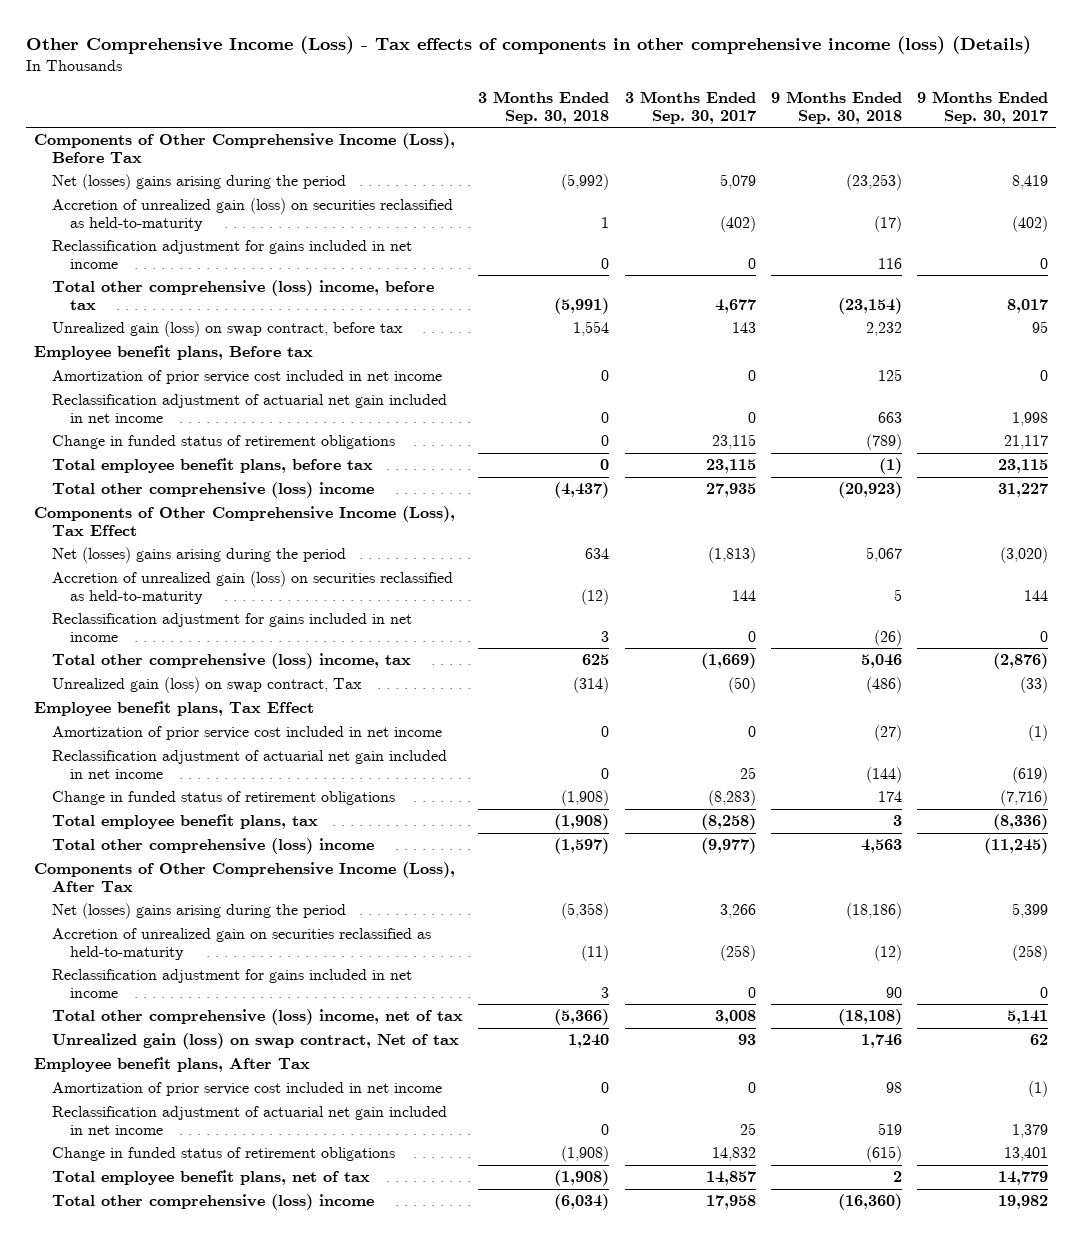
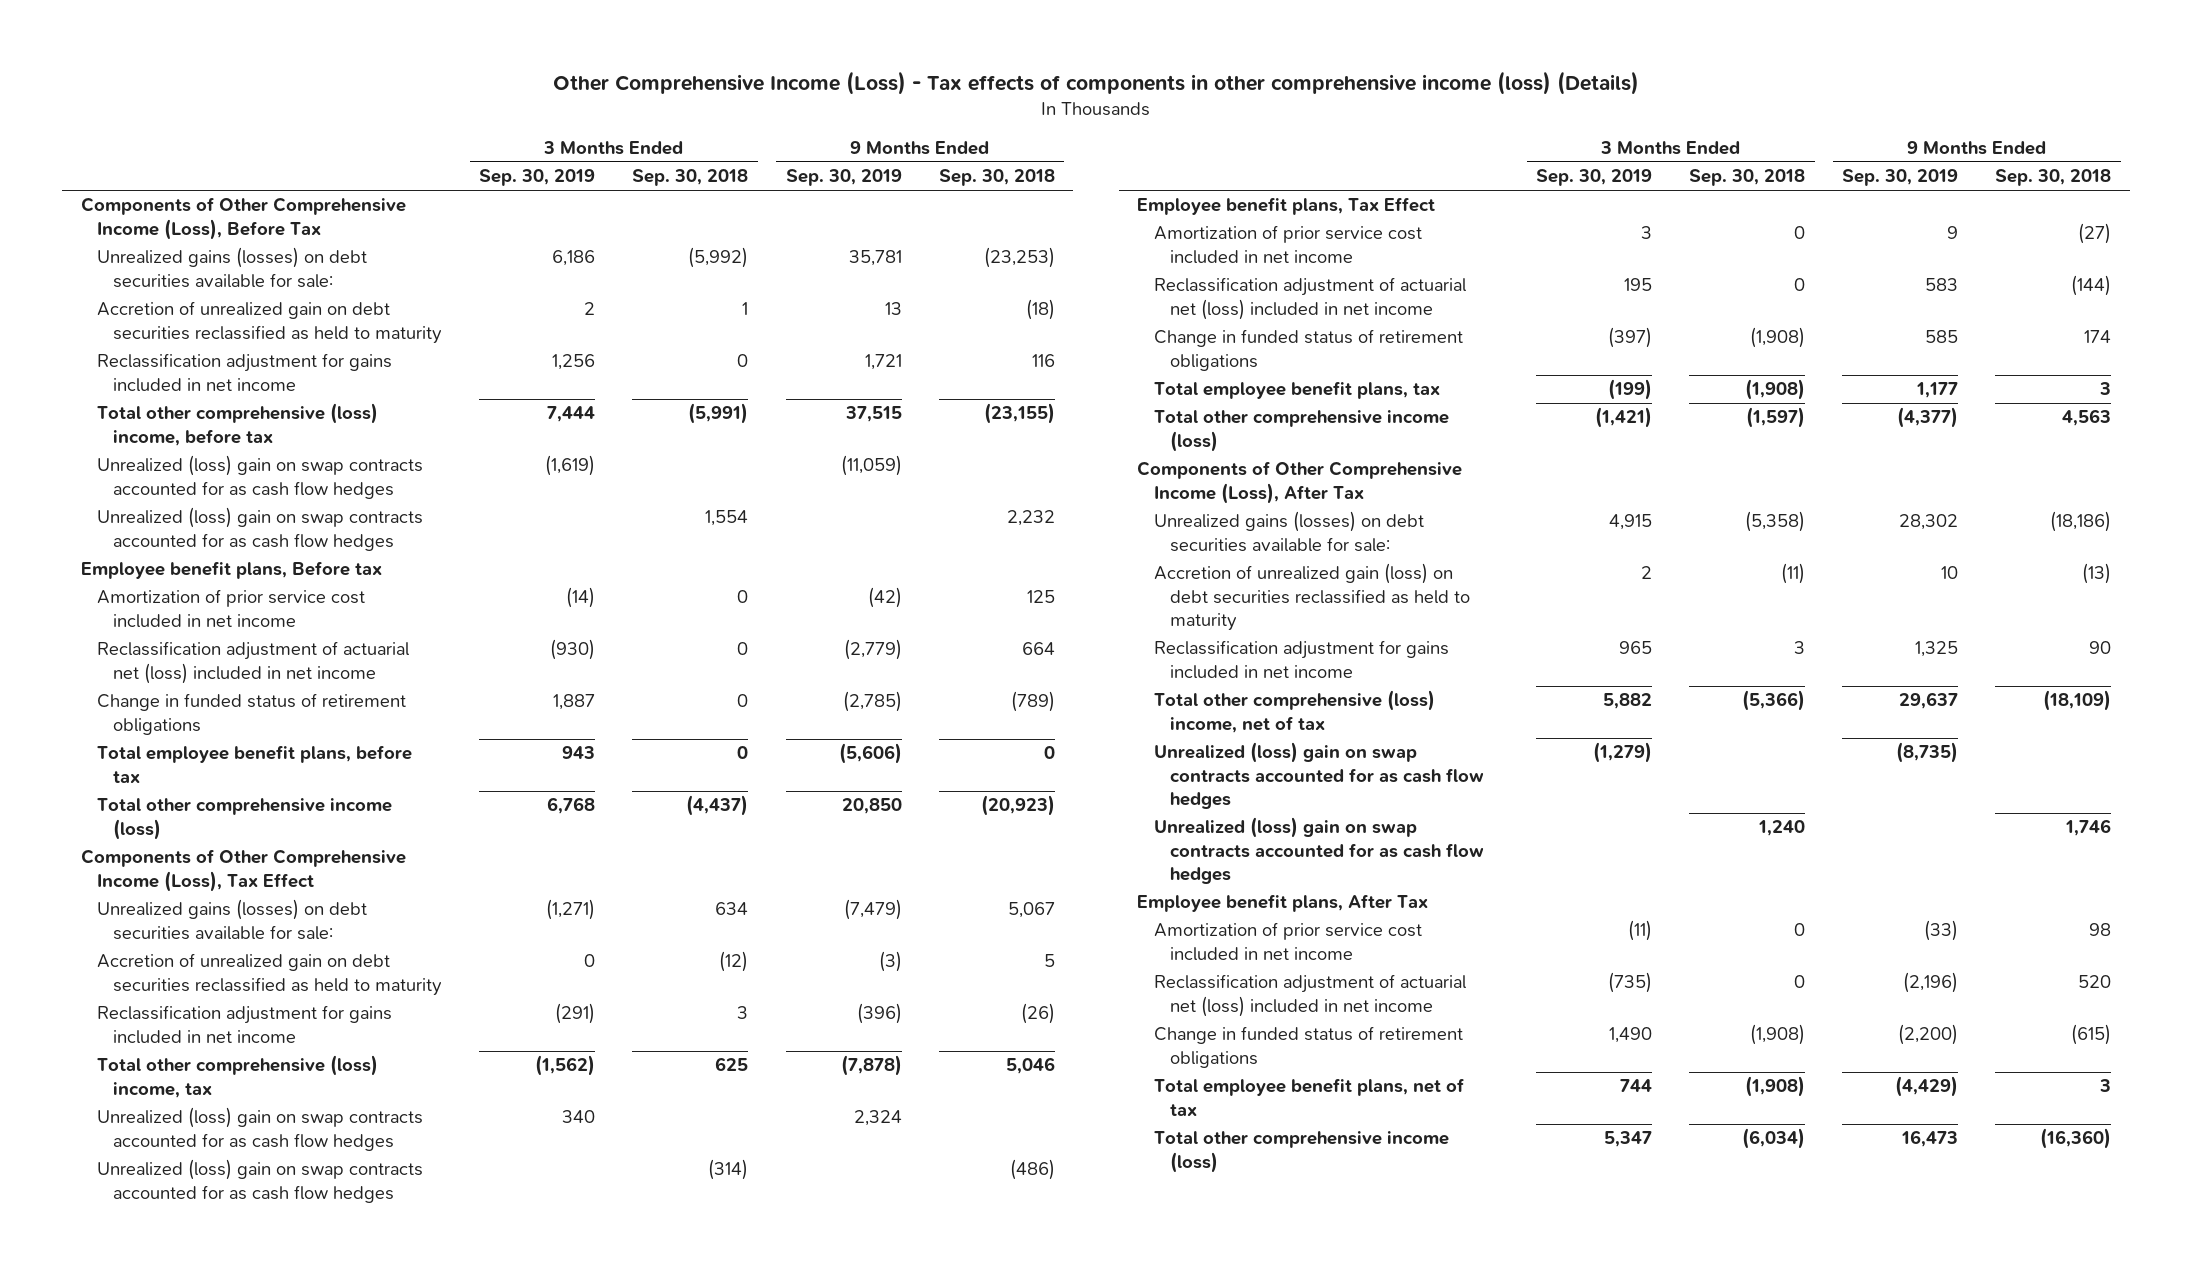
- | 3 Months Ended Sep. 30, 2018 | 3 Months Ended Sep. 30, 2017 | 9 Months Ended Sep. 30, 2018 | 9 Months Ended Sep. 30, 2017
+ | 3 Months Ended Sep. 30, 2019 | 3 Months Ended Sep. 30, 2018 | 9 Months Ended Sep. 30, 2019 | 9 Months Ended Sep. 30, 2018
- Net (losses) gains arising during the period | (5,992) | 5,079 | (23,253) | 8,419
- Accretion of unrealized gain (loss) on securities reclassified as held-to-maturity | 1 | (402) | (17) | (402)
+ Unrealized gains (losses) on debt securities available for sale: | 6,186 | (5,992) | 35,781 | (23,253)
+ Accretion of unrealized gain on debt securities reclassified as held to maturity | 2 | 1 | 13 | (18)
- Total other comprehensive (loss) income, before tax | (5,991) | 4,677 | (23,154) | 8,017
- Unrealized gain (loss) on swap contract, before tax | 1,554 | 143 | 2,232 | 95
+ Total other comprehensive (loss) income, before tax | 7,444 | (5,991) | 37,515 | (23,155)
+ Unrealized (loss) gain on swap contracts accounted for as cash flow hedges | (1,619) | | (11,059) |
+ Unrealized (loss) gain on swap contracts accounted for as cash flow hedges | | 1,554 | | 2,232
- Reclassification adjustment of actuarial net gain included in net income | 0 | 0 | 663 | 1,998
+ Reclassification adjustment of actuarial net (loss) included in net income | (930) | 0 | (2,779) | 664
- Total employee benefit plans, before tax | 0 | 23,115 | (1) | 23,115
- Total other comprehensive (loss) income | (4,437) | 27,935 | (20,923) | 31,227
+ Total employee benefit plans, before tax | 943 | 0 | (5,606) | 0
+ Total other comprehensive income (loss) | 6,768 | (4,437) | 20,850 | (20,923)
- Net (losses) gains arising during the period | 634 | (1,813) | 5,067 | (3,020)
- Accretion of unrealized gain (loss) on securities reclassified as held-to-maturity | (12) | 144 | 5 | 144
+ Unrealized gains (losses) on debt securities available for sale: | (1,271) | 634 | (7,479) | 5,067
+ Accretion of unrealized gain on debt securities reclassified as held to maturity | 0 | (12) | (3) | 5
- Unrealized gain (loss) on swap contract, Tax | (314) | (50) | (486) | (33)
+ Unrealized (loss) gain on swap contracts accounted for as cash flow hedges | 340 | | 2,324 |
+ Unrealized (loss) gain on swap contracts accounted for as cash flow hedges | | (314) | | (486)
- Reclassification adjustment of actuarial net gain included in net income | 0 | 25 | (144) | (619)
+ Reclassification adjustment of actuarial net (loss) included in net income | 195 | 0 | 583 | (144)
- Total other comprehensive (loss) income | (1,597) | (9,977) | 4,563 | (11,245)
+ Total other comprehensive income (loss) | (1,421) | (1,597) | (4,377) | 4,563
- Net (losses) gains arising during the period | (5,358) | 3,266 | (18,186) | 5,399
- Accretion of unrealized gain on securities reclassified as held-to-maturity | (11) | (258) | (12) | (258)
+ Unrealized gains (losses) on debt securities available for sale: | 4,915 | (5,358) | 28,302 | (18,186)
+ Accretion of unrealized gain (loss) on debt securities reclassified as held to maturity | 2 | (11) | 10 | (13)
- Total other comprehensive (loss) income, net of tax | (5,366) | 3,008 | (18,108) | 5,141
- Unrealized gain (loss) on swap contract, Net of tax | 1,240 | 93 | 1,746 | 62
+ Total other comprehensive (loss) income, net of tax | 5,882 | (5,366) | 29,637 | (18,109)
+ Unrealized (loss) gain on swap contracts accounted for as cash flow hedges | (1,279) | | (8,735) |
+ Unrealized (loss) gain on swap contracts accounted for as cash flow hedges | | 1,240 | | 1,746
- Reclassification adjustment of actuarial net gain included in net income | 0 | 25 | 519 | 1,379
+ Reclassification adjustment of actuarial net (loss) included in net income | (735) | 0 | (2,196) | 520
- Total employee benefit plans, net of tax | (1,908) | 14,857 | 2 | 14,779
- Total other comprehensive (loss) income | (6,034) | 17,958 | (16,360) | 19,982
+ Total employee benefit plans, net of tax | 744 | (1,908) | (4,429) | 3
+ Total other comprehensive income (loss) | 5,347 | (6,034) | 16,473 | (16,360)

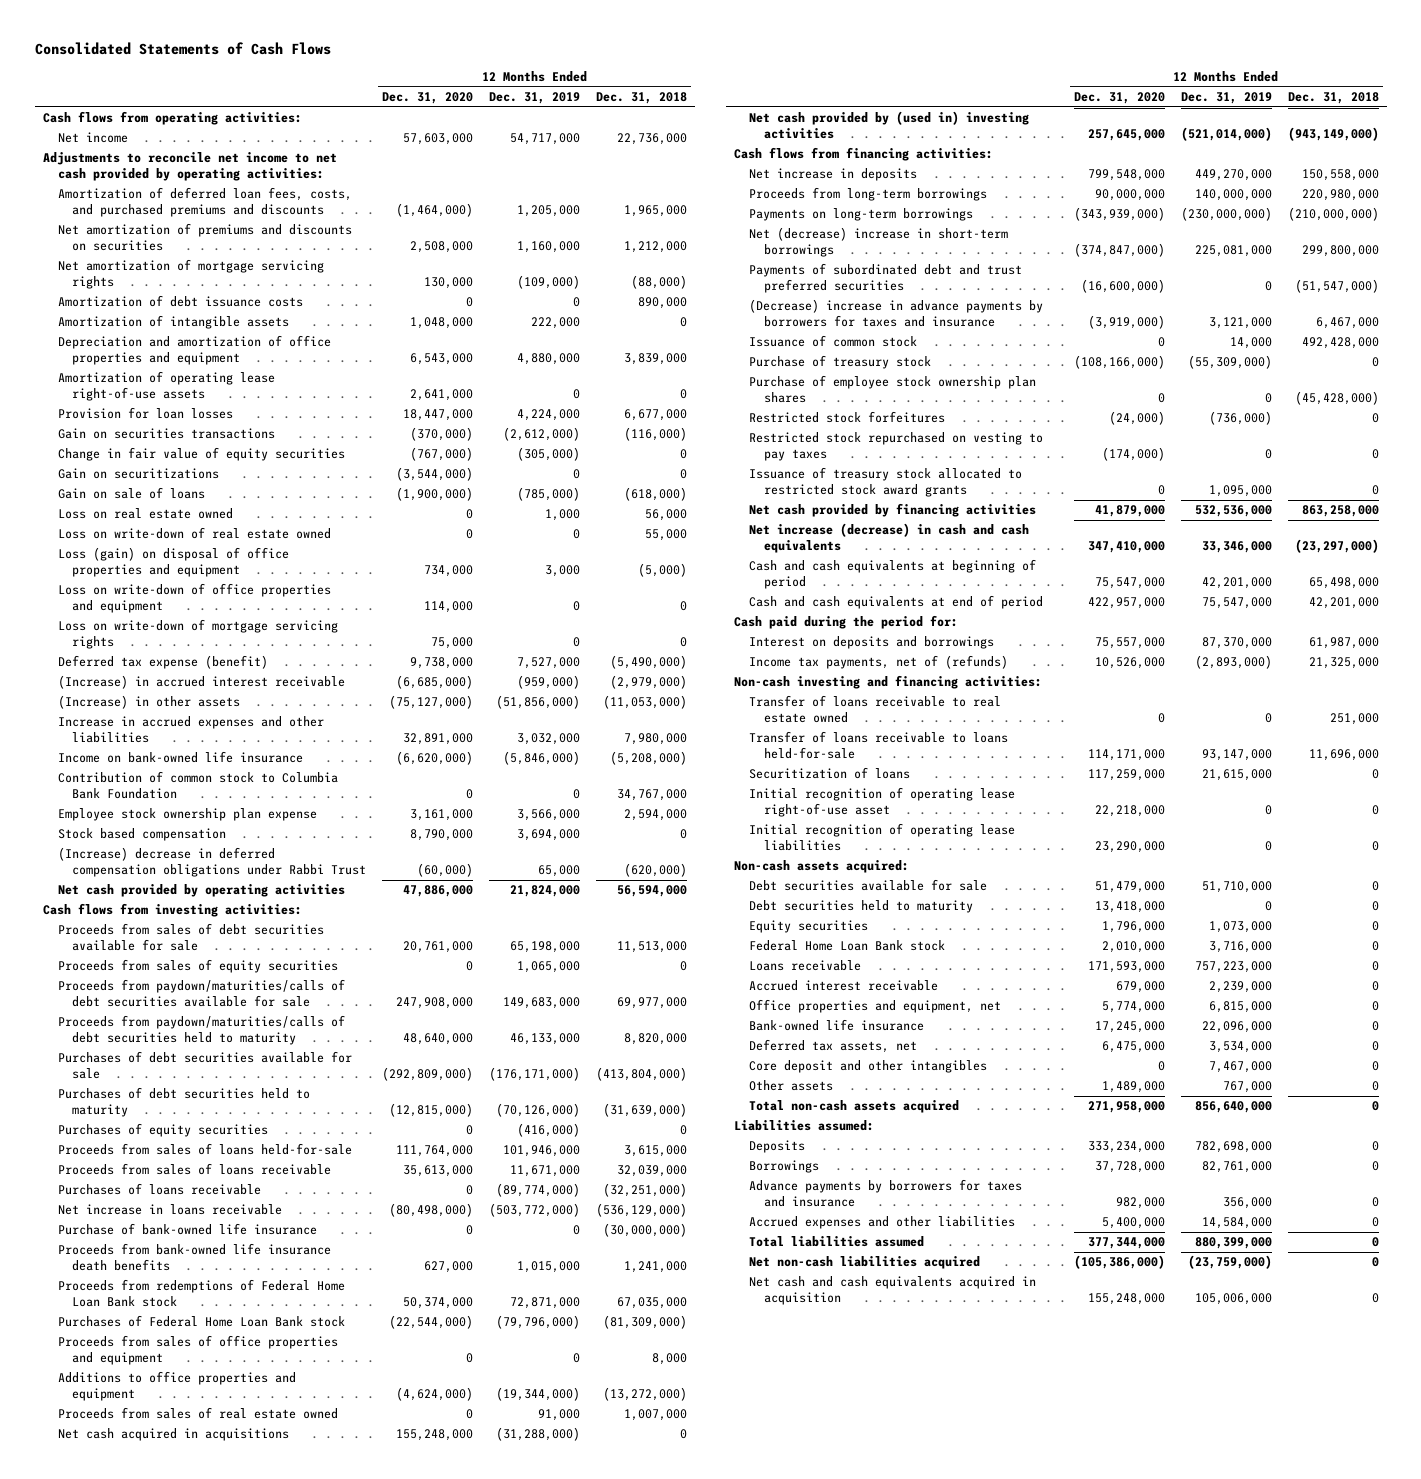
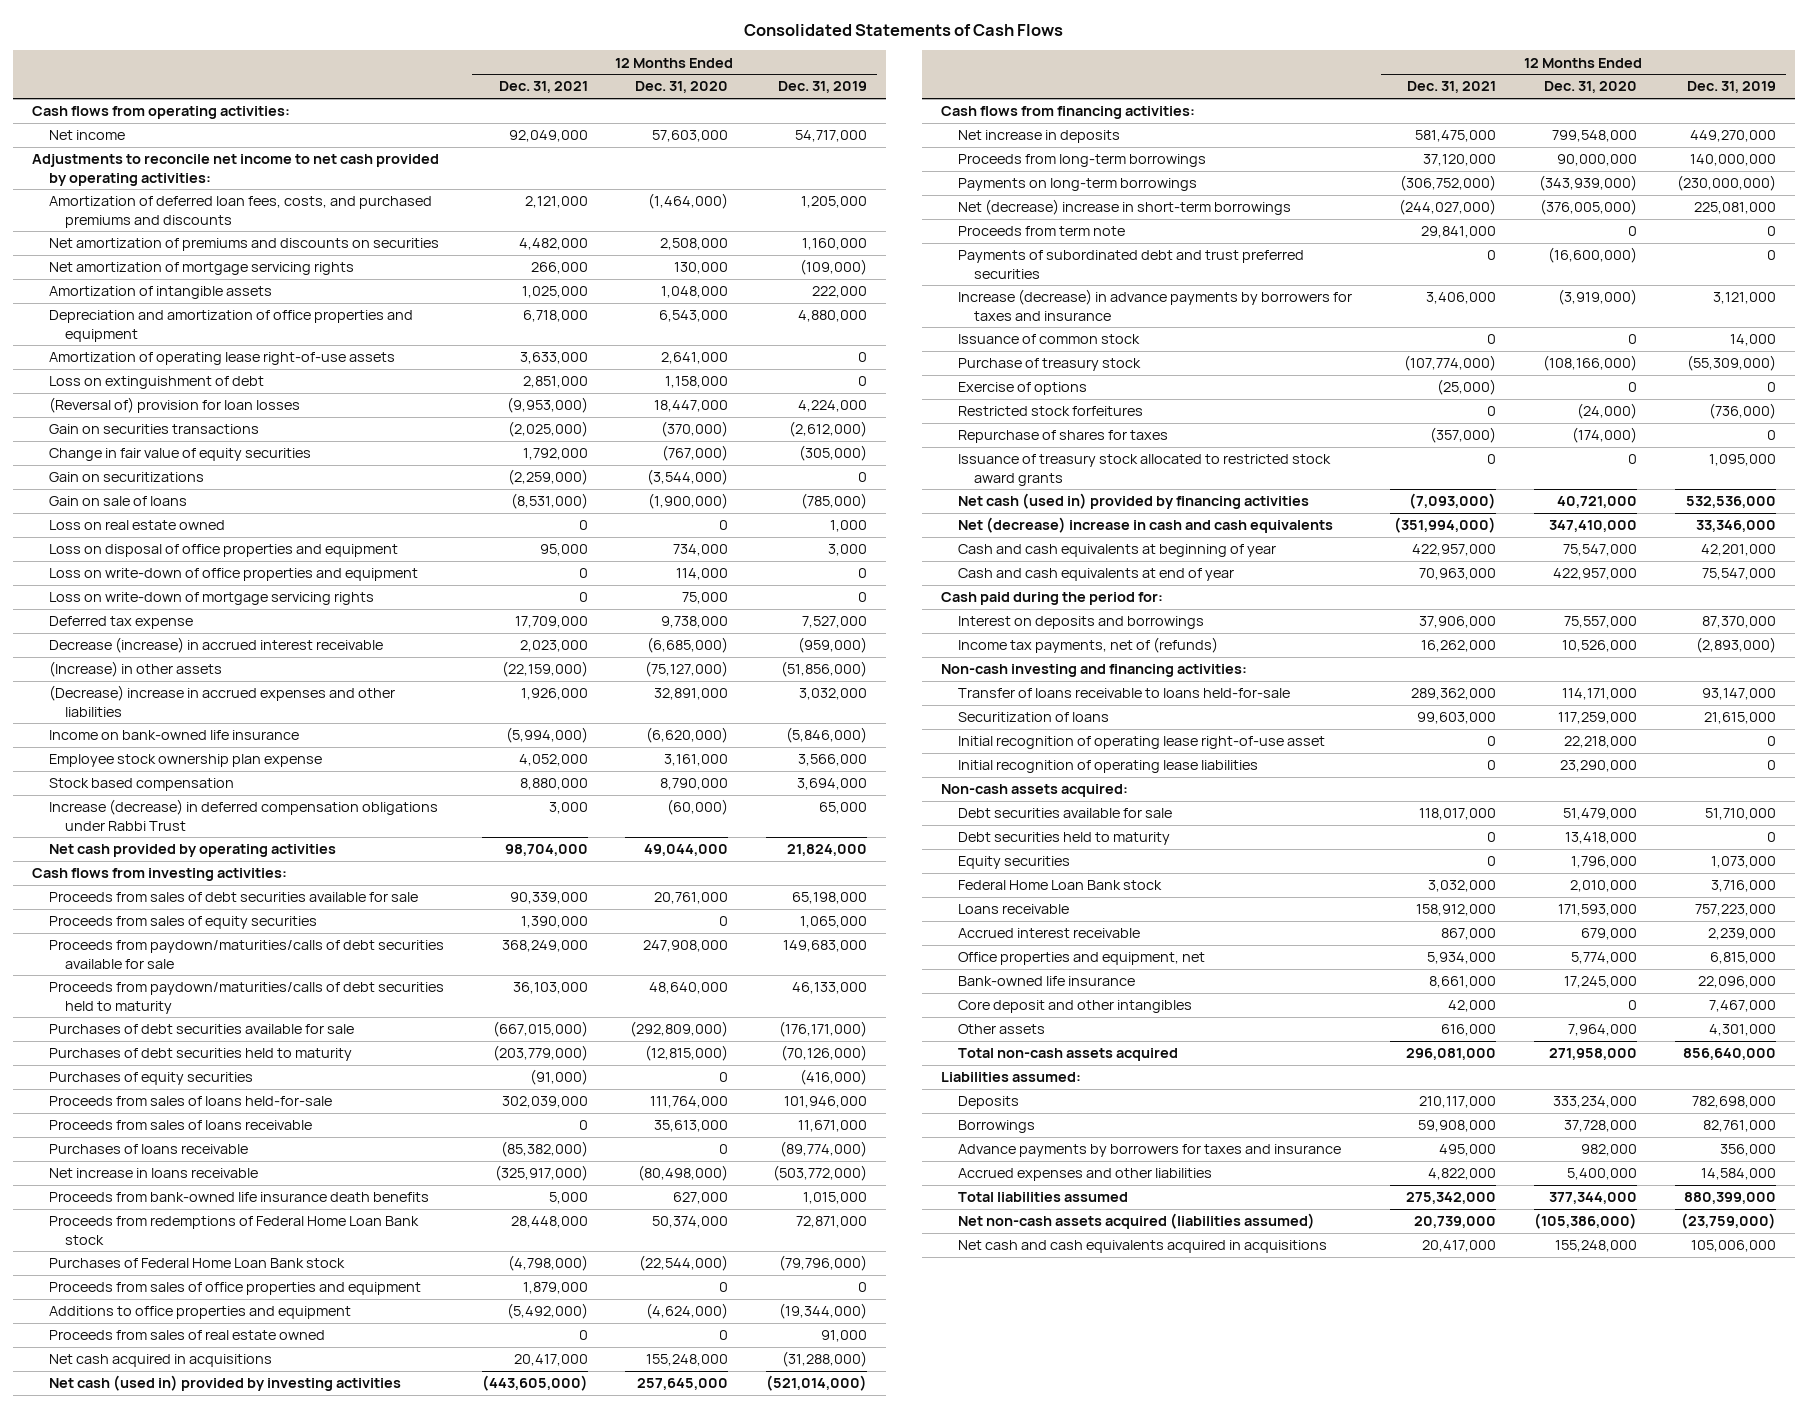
- | 12 Months Ended Dec. 31, 2020 | 12 Months Ended Dec. 31, 2019 | 12 Months Ended Dec. 31, 2018
+ | 12 Months Ended Dec. 31, 2021 | 12 Months Ended Dec. 31, 2020 | 12 Months Ended Dec. 31, 2019
- Amortization of debt issuance costs | 0 | 0 | 890,000
- Provision for loan losses | 18,447,000 | 4,224,000 | 6,677,000
+ Loss on extinguishment of debt | 2,851,000 | 1,158,000 | 0
+ (Reversal of) provision for loan losses | (9,953,000) | 18,447,000 | 4,224,000
- Loss on write-down of real estate owned | 0 | 0 | 55,000
- Loss (gain) on disposal of office properties and equipment | 734,000 | 3,000 | (5,000)
+ Loss on disposal of office properties and equipment | 95,000 | 734,000 | 3,000
- Deferred tax expense (benefit) | 9,738,000 | 7,527,000 | (5,490,000)
- (Increase) in accrued interest receivable | (6,685,000) | (959,000) | (2,979,000)
+ Deferred tax expense | 17,709,000 | 9,738,000 | 7,527,000
+ Decrease (increase) in accrued interest receivable | 2,023,000 | (6,685,000) | (959,000)
- Increase in accrued expenses and other liabilities | 32,891,000 | 3,032,000 | 7,980,000
+ (Decrease) increase in accrued expenses and other liabilities | 1,926,000 | 32,891,000 | 3,032,000
- Contribution of common stock to Columbia Bank Foundation | 0 | 0 | 34,767,000
- (Increase) decrease in deferred compensation obligations under Rabbi Trust | (60,000) | 65,000 | (620,000)
- Net cash provided by operating activities | 47,886,000 | 21,824,000 | 56,594,000
+ Increase (decrease) in deferred compensation obligations under Rabbi Trust | 3,000 | (60,000) | 65,000
+ Net cash provided by operating activities | 98,704,000 | 49,044,000 | 21,824,000
- Purchase of bank-owned life insurance | 0 | 0 | (30,000,000)
- Net cash provided by (used in) investing activities | 257,645,000 | (521,014,000) | (943,149,000)
+ Net cash (used in) provided by investing activities | (443,605,000) | 257,645,000 | (521,014,000)
- Net (decrease) increase in short-term borrowings | (374,847,000) | 225,081,000 | 299,800,000
+ Net (decrease) increase in short-term borrowings | (244,027,000) | (376,005,000) | 225,081,000
+ Proceeds from term note | 29,841,000 | 0 | 0
- (Decrease) increase in advance payments by borrowers for taxes and insurance | (3,919,000) | 3,121,000 | 6,467,000
+ Increase (decrease) in advance payments by borrowers for taxes and insurance | 3,406,000 | (3,919,000) | 3,121,000
- Purchase of employee stock ownership plan shares | 0 | 0 | (45,428,000)
+ Exercise of options | (25,000) | 0 | 0
- Restricted stock repurchased on vesting to pay taxes | (174,000) | 0 | 0
+ Repurchase of shares for taxes | (357,000) | (174,000) | 0
- Net cash provided by financing activities | 41,879,000 | 532,536,000 | 863,258,000
- Net increase (decrease) in cash and cash equivalents | 347,410,000 | 33,346,000 | (23,297,000)
- Cash and cash equivalents at beginning of period | 75,547,000 | 42,201,000 | 65,498,000
- Cash and cash equivalents at end of period | 422,957,000 | 75,547,000 | 42,201,000
+ Net cash (used in) provided by financing activities | (7,093,000) | 40,721,000 | 532,536,000
+ Net (decrease) increase in cash and cash equivalents | (351,994,000) | 347,410,000 | 33,346,000
+ Cash and cash equivalents at beginning of year | 422,957,000 | 75,547,000 | 42,201,000
+ Cash and cash equivalents at end of year | 70,963,000 | 422,957,000 | 75,547,000
- Transfer of loans receivable to real estate owned | 0 | 0 | 251,000
- Deferred tax assets, net | 6,475,000 | 3,534,000 | 0
- Other assets | 1,489,000 | 767,000 | 0
+ Other assets | 616,000 | 7,964,000 | 4,301,000
- Net non-cash liabilities acquired | (105,386,000) | (23,759,000) | 0
- Net cash and cash equivalents acquired in acquisition | 155,248,000 | 105,006,000 | 0
+ Net non-cash assets acquired (liabilities assumed) | 20,739,000 | (105,386,000) | (23,759,000)
+ Net cash and cash equivalents acquired in acquisitions | 20,417,000 | 155,248,000 | 105,006,000

